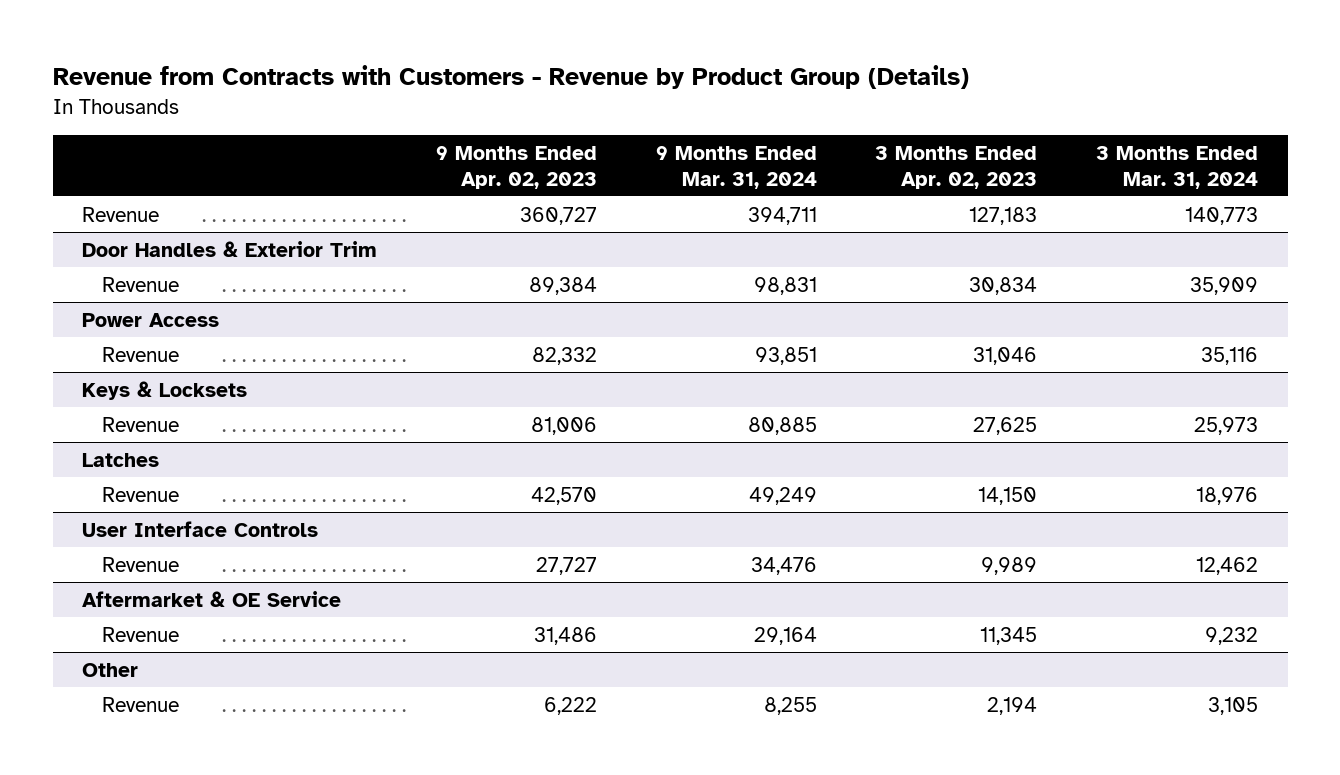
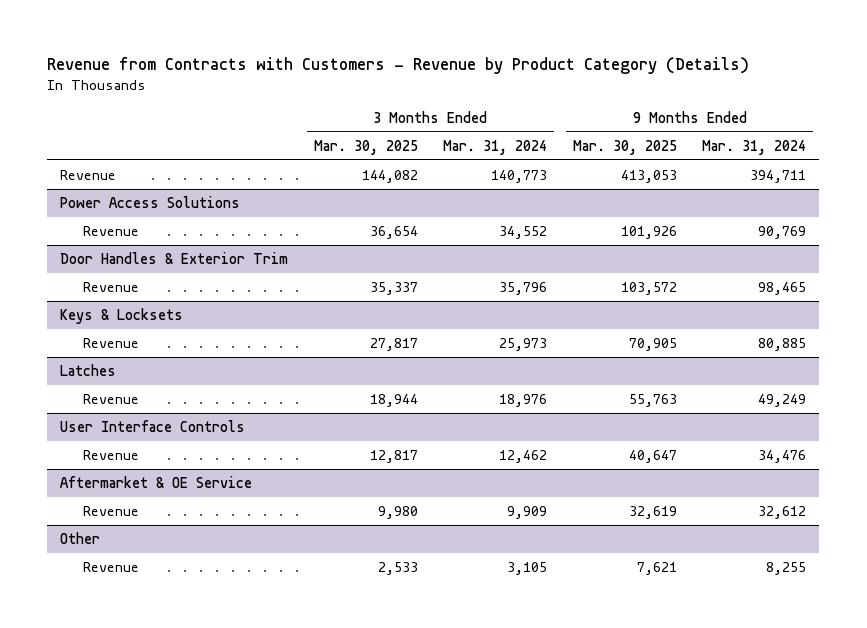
- Revenue from Contracts with Customers - Revenue by Product Group (Details)
+ Revenue from Contracts with Customers - Revenue by Product Category (Details)
- | 9 Months Ended Apr. 02, 2023 | 9 Months Ended Mar. 31, 2024 | 3 Months Ended Apr. 02, 2023 | 3 Months Ended Mar. 31, 2024
+ | 3 Months Ended Mar. 30, 2025 | 3 Months Ended Mar. 31, 2024 | 9 Months Ended Mar. 30, 2025 | 9 Months Ended Mar. 31, 2024
+ Power Access Solutions
+ Revenue | 36,654 | 34,552 | 101,926 | 90,769
@ Door Handles & Exterior Trim
- Revenue | 89,384 | 98,831 | 30,834 | 35,909
- Power Access
- Revenue | 82,332 | 93,851 | 31,046 | 35,116
@ Door Handles & Exterior Trim
+ Revenue | 35,337 | 35,796 | 103,572 | 98,465
@ Aftermarket & OE Service
- Revenue | 31,486 | 29,164 | 11,345 | 9,232
+ Revenue | 9,980 | 9,909 | 32,619 | 32,612

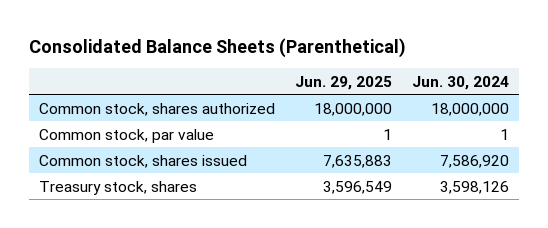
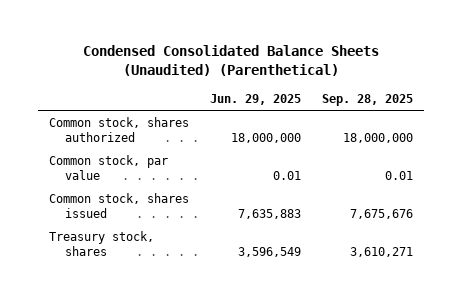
- Consolidated Balance Sheets (Parenthetical)
+ Condensed Consolidated Balance Sheets (Unaudited) (Parenthetical)
- | Jun. 29, 2025 | Jun. 30, 2024
+ | Jun. 29, 2025 | Sep. 28, 2025
- Common stock, par value | 1 | 1
+ Common stock, par value | 0.01 | 0.01

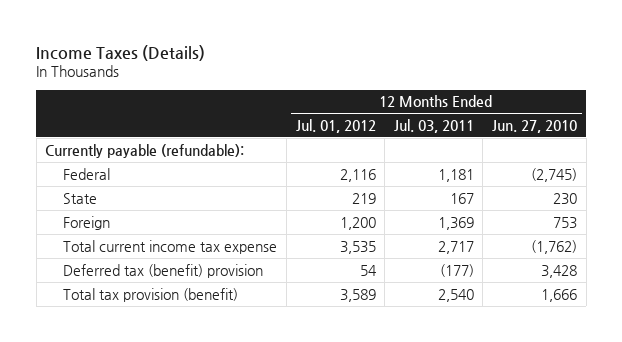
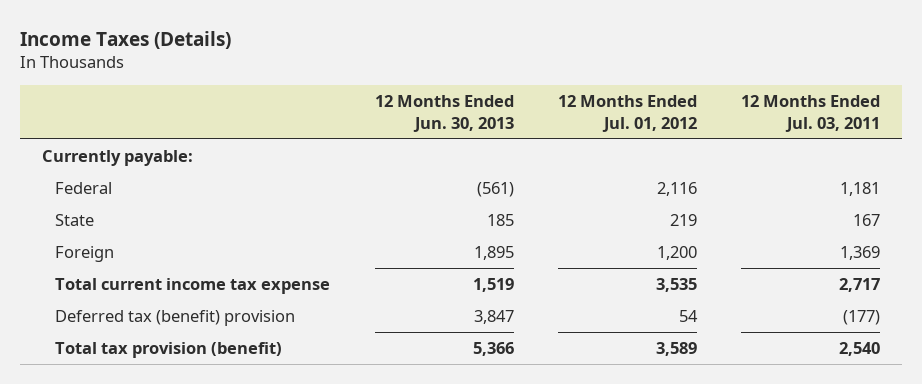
- | 12 Months Ended Jul. 01, 2012 | 12 Months Ended Jul. 03, 2011 | 12 Months Ended Jun. 27, 2010
+ | 12 Months Ended Jun. 30, 2013 | 12 Months Ended Jul. 01, 2012 | 12 Months Ended Jul. 03, 2011
- Currently payable (refundable):
+ Currently payable:

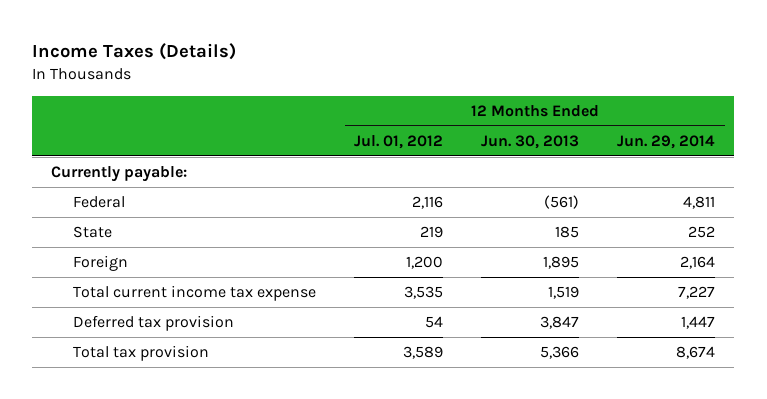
- | 12 Months Ended Jun. 30, 2013 | 12 Months Ended Jul. 01, 2012 | 12 Months Ended Jul. 03, 2011
+ | 12 Months Ended Jul. 01, 2012 | 12 Months Ended Jun. 30, 2013 | 12 Months Ended Jun. 29, 2014
- Deferred tax (benefit) provision | 3,847 | 54 | (177)
- Total tax provision (benefit) | 5,366 | 3,589 | 2,540
+ Deferred tax provision | 54 | 3,847 | 1,447
+ Total tax provision | 3,589 | 5,366 | 8,674

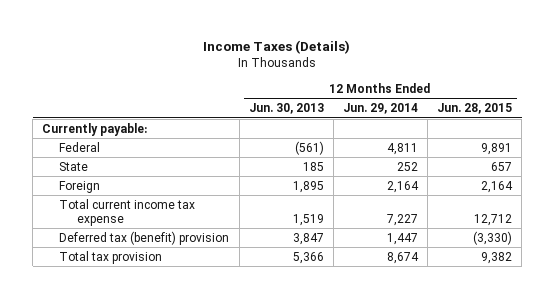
- | 12 Months Ended Jul. 01, 2012 | 12 Months Ended Jun. 30, 2013 | 12 Months Ended Jun. 29, 2014
+ | 12 Months Ended Jun. 30, 2013 | 12 Months Ended Jun. 29, 2014 | 12 Months Ended Jun. 28, 2015
- Deferred tax provision | 54 | 3,847 | 1,447
+ Deferred tax (benefit) provision | 3,847 | 1,447 | (3,330)

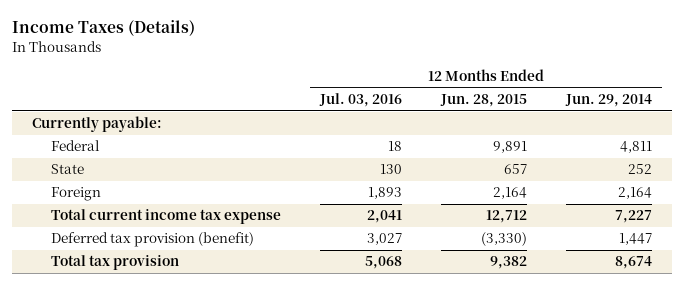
- | 12 Months Ended Jun. 30, 2013 | 12 Months Ended Jun. 29, 2014 | 12 Months Ended Jun. 28, 2015
+ | 12 Months Ended Jul. 03, 2016 | 12 Months Ended Jun. 28, 2015 | 12 Months Ended Jun. 29, 2014
- Deferred tax (benefit) provision | 3,847 | 1,447 | (3,330)
+ Deferred tax provision (benefit) | 3,027 | (3,330) | 1,447

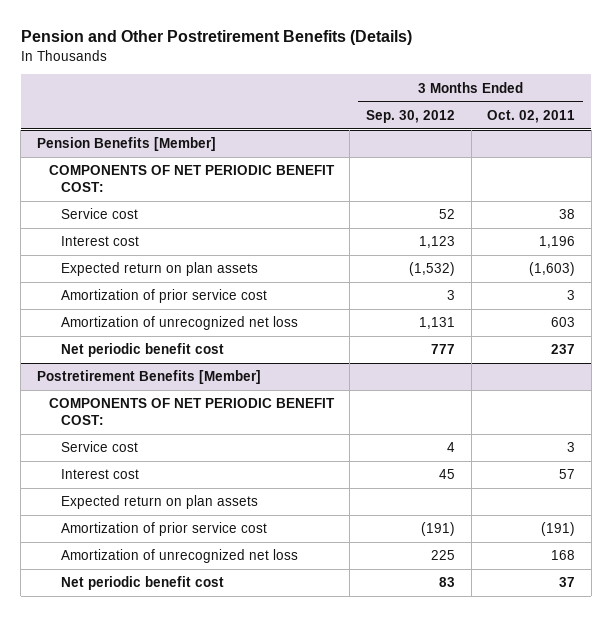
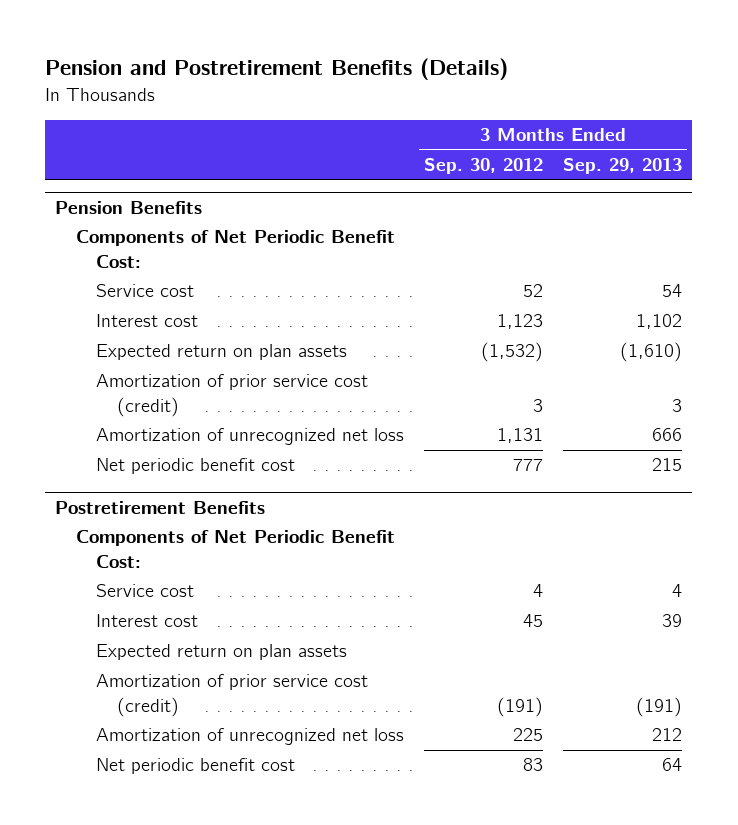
- Pension and Other Postretirement Benefits (Details)
+ Pension and Postretirement Benefits (Details)
- | 3 Months Ended Sep. 30, 2012 | 3 Months Ended Oct. 02, 2011
+ | 3 Months Ended Sep. 30, 2012 | 3 Months Ended Sep. 29, 2013
- Pension Benefits [Member]
- COMPONENTS OF NET PERIODIC BENEFIT COST:
+ Pension Benefits
+ Components of Net Periodic Benefit Cost:
- Amortization of prior service cost | 3 | 3
+ Amortization of prior service cost (credit) | 3 | 3
- Postretirement Benefits [Member]
- COMPONENTS OF NET PERIODIC BENEFIT COST:
+ Postretirement Benefits
+ Components of Net Periodic Benefit Cost:
- Amortization of prior service cost | (191) | (191)
+ Amortization of prior service cost (credit) | (191) | (191)

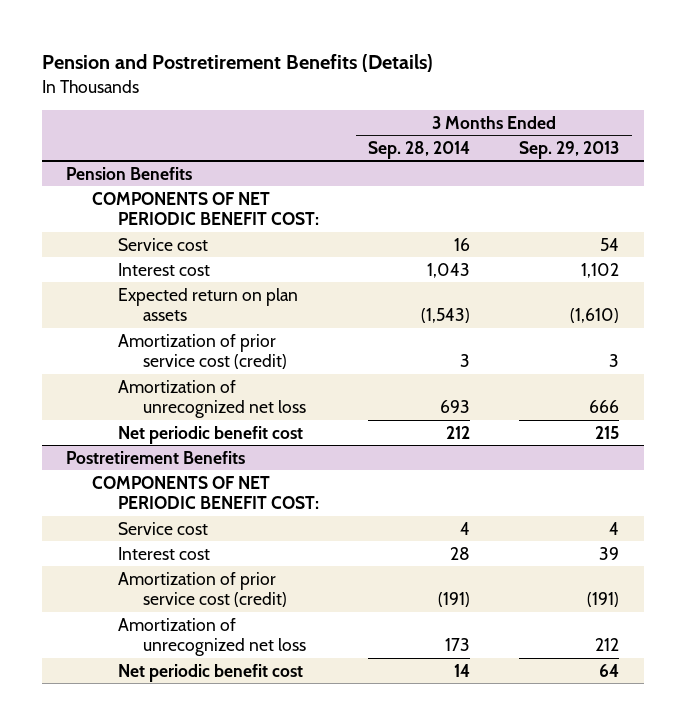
- | 3 Months Ended Sep. 30, 2012 | 3 Months Ended Sep. 29, 2013
+ | 3 Months Ended Sep. 28, 2014 | 3 Months Ended Sep. 29, 2013
@ Pension Benefits
- Components of Net Periodic Benefit Cost:
+ COMPONENTS OF NET PERIODIC BENEFIT COST:
@ Postretirement Benefits
- Components of Net Periodic Benefit Cost:
+ COMPONENTS OF NET PERIODIC BENEFIT COST:
- Expected return on plan assets

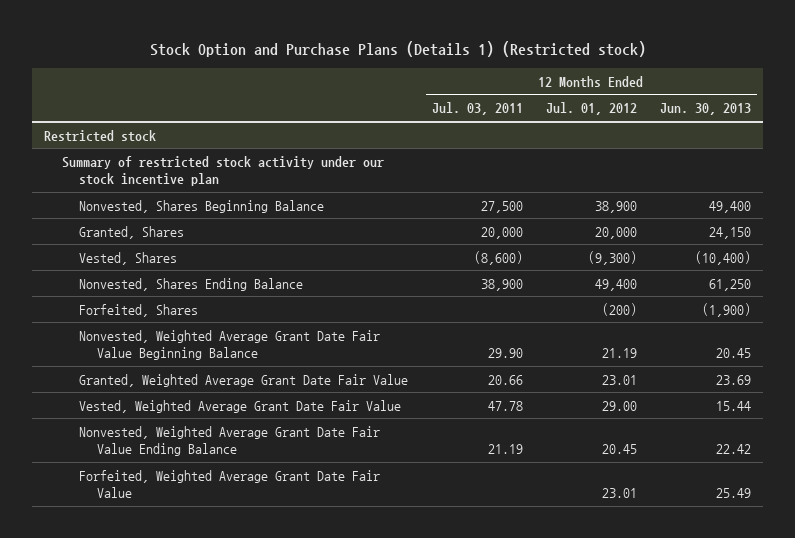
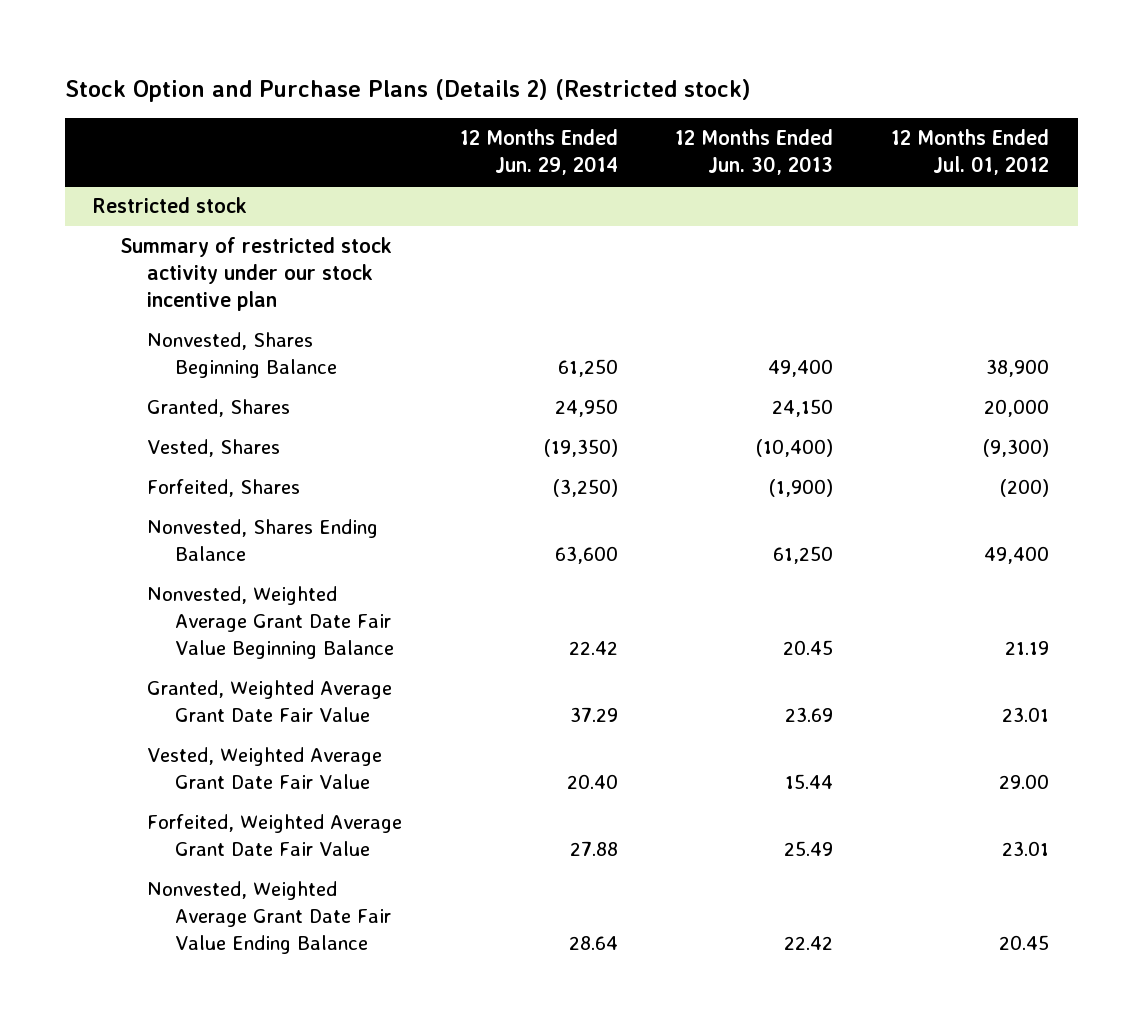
- Stock Option and Purchase Plans (Details 1) (Restricted stock)
+ Stock Option and Purchase Plans (Details 2) (Restricted stock)
- | 12 Months Ended Jul. 03, 2011 | 12 Months Ended Jul. 01, 2012 | 12 Months Ended Jun. 30, 2013
+ | 12 Months Ended Jun. 29, 2014 | 12 Months Ended Jun. 30, 2013 | 12 Months Ended Jul. 01, 2012
@ Restricted stock
moved down: Nonvested, Shares Ending Balance | 63,600 | 61,250 | 49,400
moved down: Nonvested, Weighted Average Grant Date Fair Value Ending Balance | 28.64 | 22.42 | 20.45

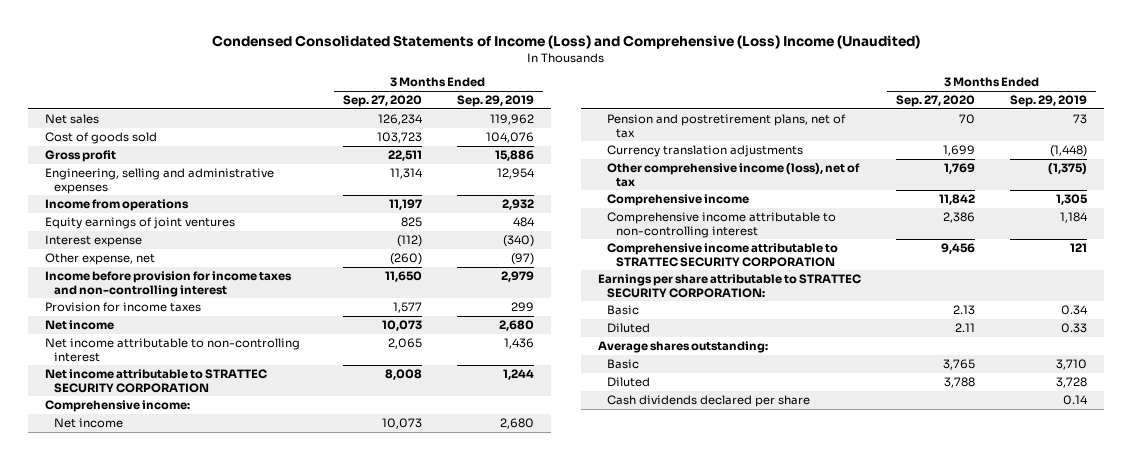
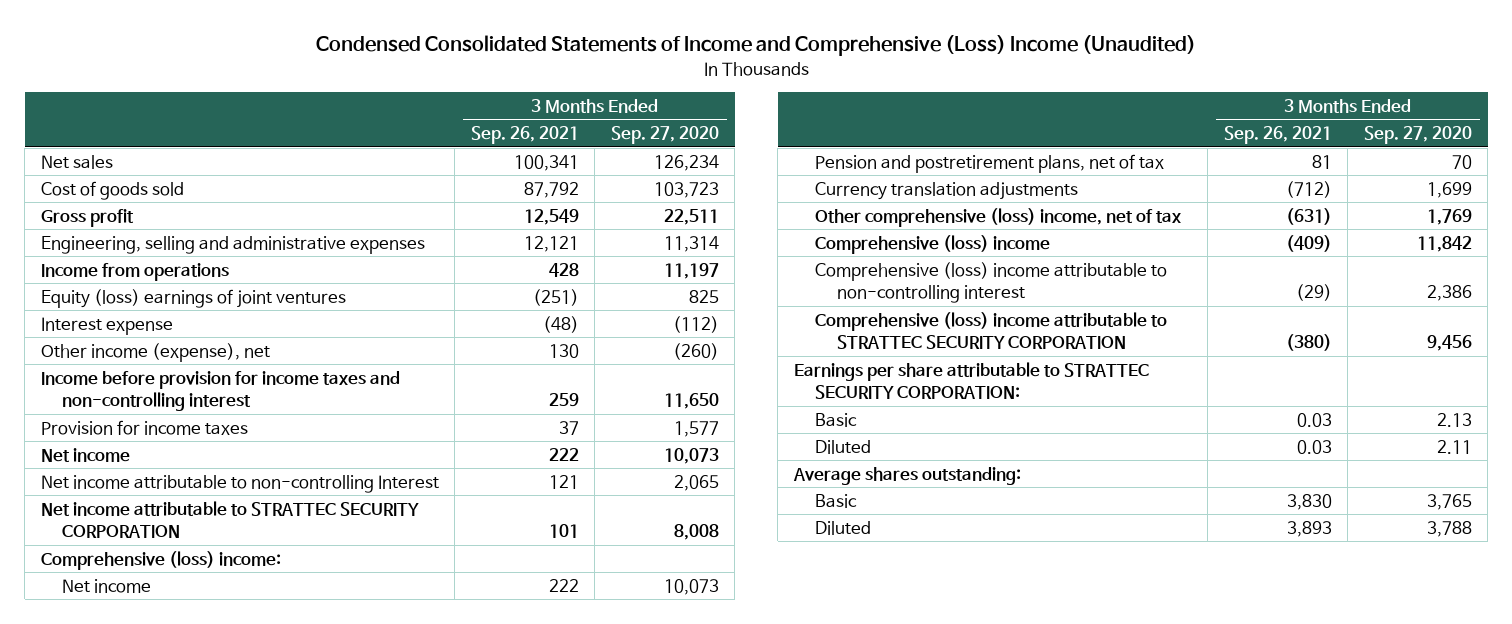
- Condensed Consolidated Statements of Income (Loss) and Comprehensive (Loss) Income (Unaudited)
+ Condensed Consolidated Statements of Income and Comprehensive (Loss) Income (Unaudited)
- | 3 Months Ended Sep. 27, 2020 | 3 Months Ended Sep. 29, 2019
+ | 3 Months Ended Sep. 26, 2021 | 3 Months Ended Sep. 27, 2020
- Equity earnings of joint ventures | 825 | 484
+ Equity (loss) earnings of joint ventures | (251) | 825
- Other expense, net | (260) | (97)
+ Other income (expense), net | 130 | (260)
- Net income attributable to non-controlling interest | 2,065 | 1,436
+ Net income attributable to non-controlling Interest | 121 | 2,065
- Comprehensive income:
+ Comprehensive (loss) income:
- Other comprehensive income (loss), net of tax | 1,769 | (1,375)
- Comprehensive income | 11,842 | 1,305
- Comprehensive income attributable to non-controlling interest | 2,386 | 1,184
- Comprehensive income attributable to STRATTEC SECURITY CORPORATION | 9,456 | 121
+ Other comprehensive (loss) income, net of tax | (631) | 1,769
+ Comprehensive (loss) income | (409) | 11,842
+ Comprehensive (loss) income attributable to non-controlling interest | (29) | 2,386
+ Comprehensive (loss) income attributable to STRATTEC SECURITY CORPORATION | (380) | 9,456
- Cash dividends declared per share | | 0.14

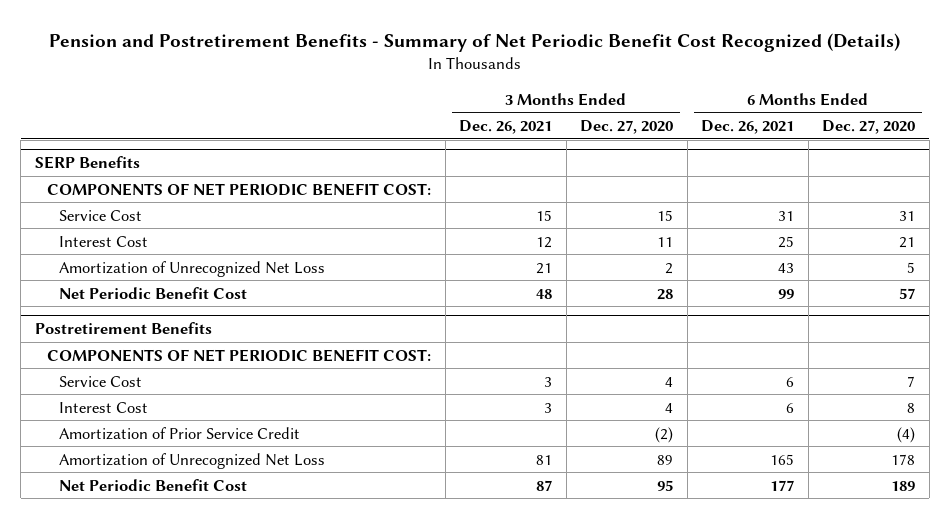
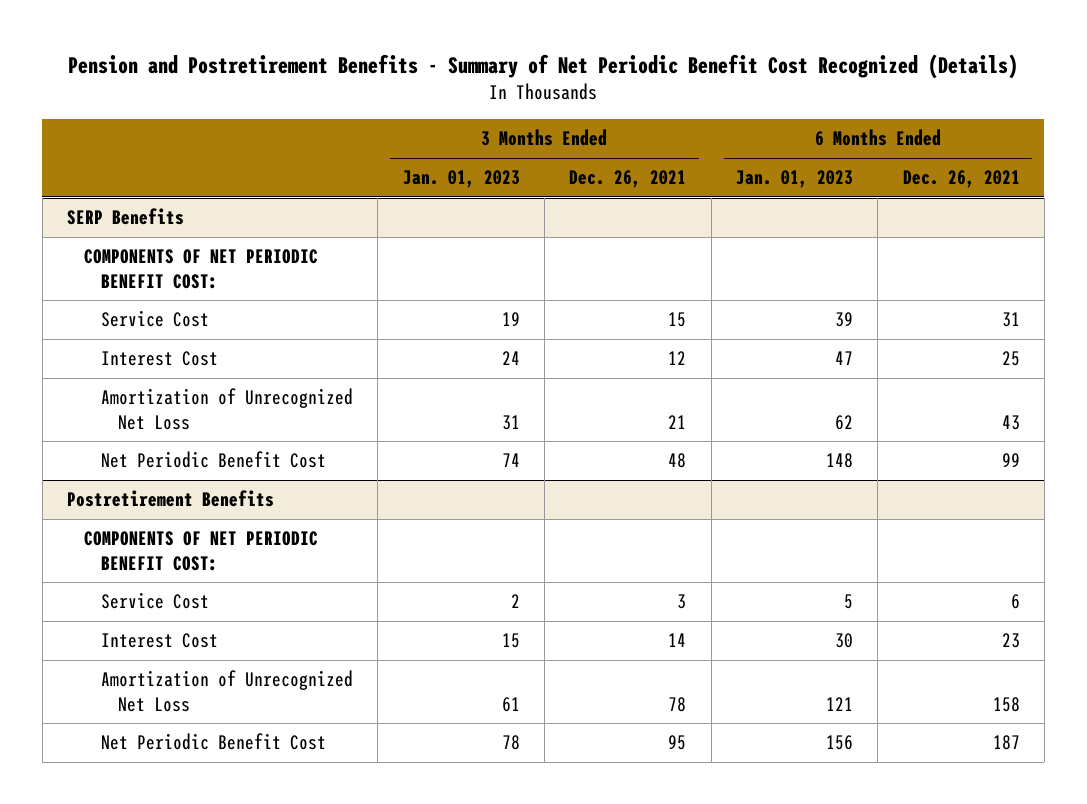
- | 3 Months Ended Dec. 26, 2021 | 3 Months Ended Dec. 27, 2020 | 6 Months Ended Dec. 26, 2021 | 6 Months Ended Dec. 27, 2020
+ | 3 Months Ended Jan. 01, 2023 | 3 Months Ended Dec. 26, 2021 | 6 Months Ended Jan. 01, 2023 | 6 Months Ended Dec. 26, 2021
@ Postretirement Benefits
- Interest Cost | 3 | 4 | 6 | 8
- Amortization of Prior Service Credit | | (2) | | (4)
- Amortization of Unrecognized Net Loss | 81 | 89 | 165 | 178
- Net Periodic Benefit Cost | 87 | 95 | 177 | 189
+ Interest Cost | 15 | 14 | 30 | 23
+ Amortization of Unrecognized Net Loss | 61 | 78 | 121 | 158
+ Net Periodic Benefit Cost | 78 | 95 | 156 | 187

